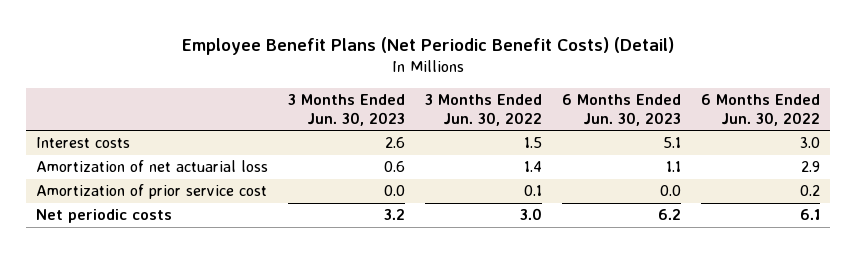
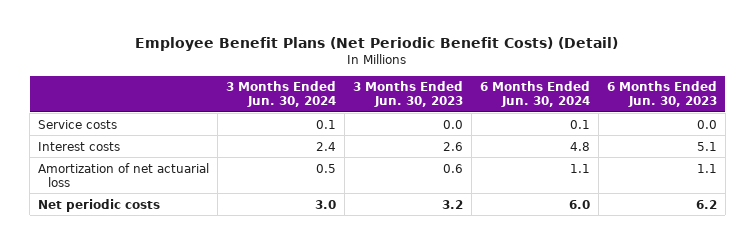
- | 3 Months Ended Jun. 30, 2023 | 3 Months Ended Jun. 30, 2022 | 6 Months Ended Jun. 30, 2023 | 6 Months Ended Jun. 30, 2022
+ | 3 Months Ended Jun. 30, 2024 | 3 Months Ended Jun. 30, 2023 | 6 Months Ended Jun. 30, 2024 | 6 Months Ended Jun. 30, 2023
+ Service costs | 0.1 | 0.0 | 0.1 | 0.0
- Amortization of prior service cost | 0.0 | 0.1 | 0.0 | 0.2

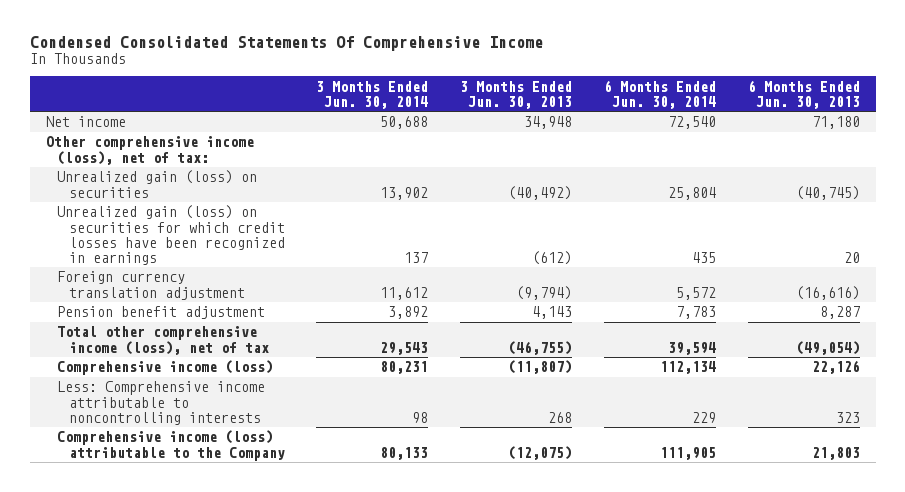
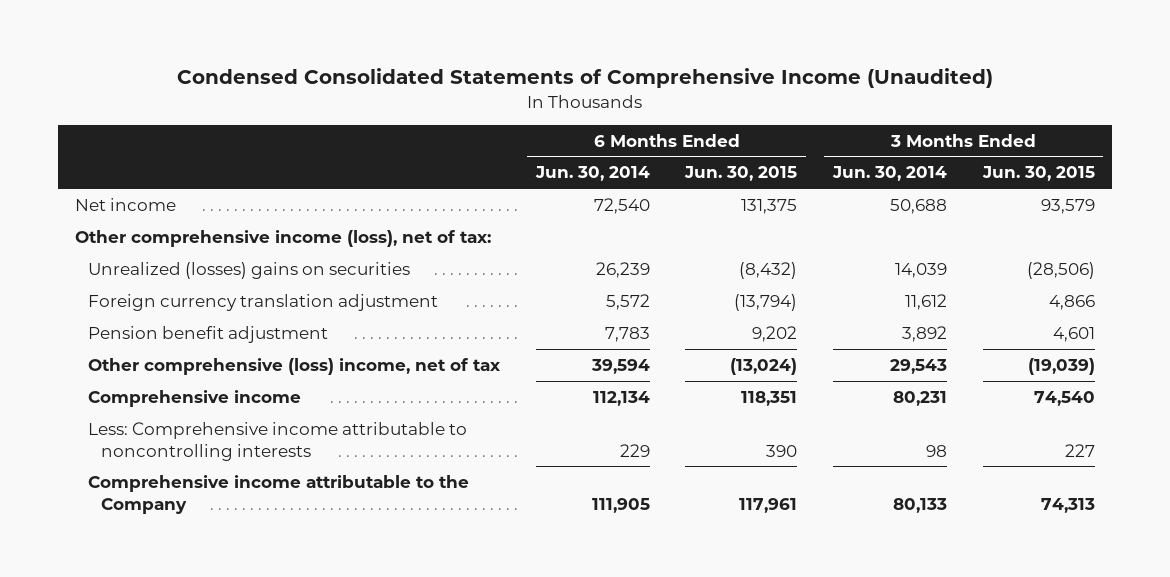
- Condensed Consolidated Statements Of Comprehensive Income
+ Condensed Consolidated Statements of Comprehensive Income (Unaudited)
- | 3 Months Ended Jun. 30, 2014 | 3 Months Ended Jun. 30, 2013 | 6 Months Ended Jun. 30, 2014 | 6 Months Ended Jun. 30, 2013
+ | 6 Months Ended Jun. 30, 2014 | 6 Months Ended Jun. 30, 2015 | 3 Months Ended Jun. 30, 2014 | 3 Months Ended Jun. 30, 2015
- Unrealized gain (loss) on securities | 13,902 | (40,492) | 25,804 | (40,745)
- Unrealized gain (loss) on securities for which credit losses have been recognized in earnings | 137 | (612) | 435 | 20
+ Unrealized (losses) gains on securities | 26,239 | (8,432) | 14,039 | (28,506)
- Total other comprehensive income (loss), net of tax | 29,543 | (46,755) | 39,594 | (49,054)
- Comprehensive income (loss) | 80,231 | (11,807) | 112,134 | 22,126
+ Other comprehensive (loss) income, net of tax | 39,594 | (13,024) | 29,543 | (19,039)
+ Comprehensive income | 112,134 | 118,351 | 80,231 | 74,540
- Comprehensive income (loss) attributable to the Company | 80,133 | (12,075) | 111,905 | 21,803
+ Comprehensive income attributable to the Company | 111,905 | 117,961 | 80,133 | 74,313

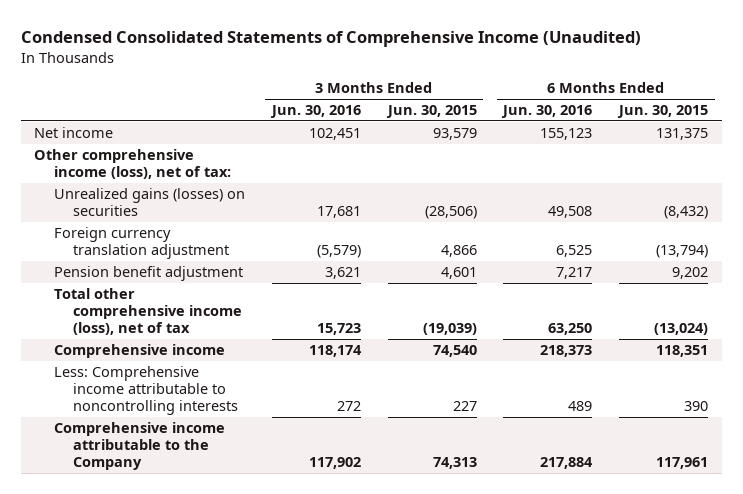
- | 6 Months Ended Jun. 30, 2014 | 6 Months Ended Jun. 30, 2015 | 3 Months Ended Jun. 30, 2014 | 3 Months Ended Jun. 30, 2015
+ | 3 Months Ended Jun. 30, 2016 | 3 Months Ended Jun. 30, 2015 | 6 Months Ended Jun. 30, 2016 | 6 Months Ended Jun. 30, 2015
- Unrealized (losses) gains on securities | 26,239 | (8,432) | 14,039 | (28,506)
+ Unrealized gains (losses) on securities | 17,681 | (28,506) | 49,508 | (8,432)
- Other comprehensive (loss) income, net of tax | 39,594 | (13,024) | 29,543 | (19,039)
+ Total other comprehensive income (loss), net of tax | 15,723 | (19,039) | 63,250 | (13,024)

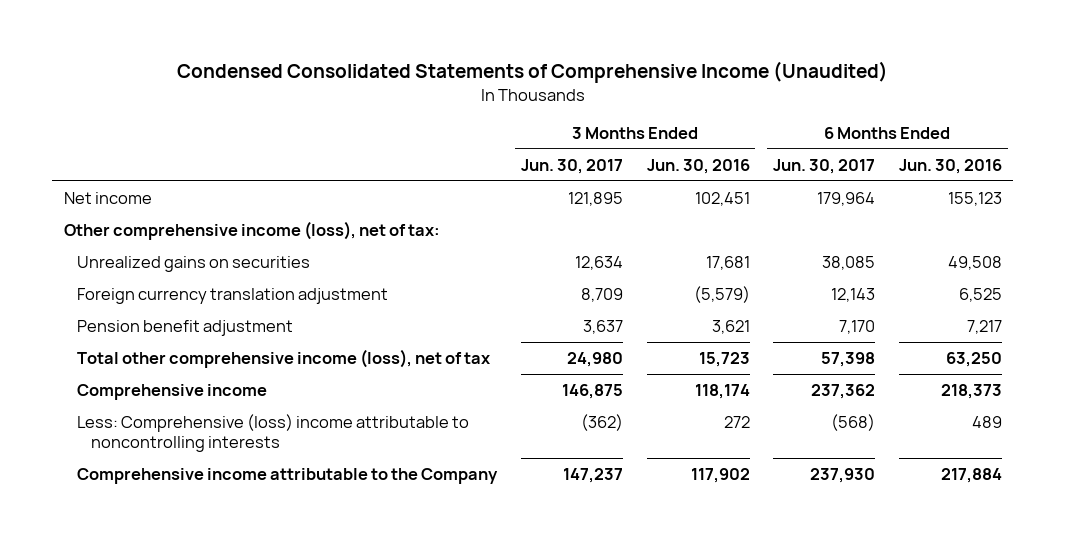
- | 3 Months Ended Jun. 30, 2016 | 3 Months Ended Jun. 30, 2015 | 6 Months Ended Jun. 30, 2016 | 6 Months Ended Jun. 30, 2015
+ | 3 Months Ended Jun. 30, 2017 | 3 Months Ended Jun. 30, 2016 | 6 Months Ended Jun. 30, 2017 | 6 Months Ended Jun. 30, 2016
- Unrealized gains (losses) on securities | 17,681 | (28,506) | 49,508 | (8,432)
+ Unrealized gains on securities | 12,634 | 17,681 | 38,085 | 49,508
- Less: Comprehensive income attributable to noncontrolling interests | 272 | 227 | 489 | 390
+ Less: Comprehensive (loss) income attributable to noncontrolling interests | (362) | 272 | (568) | 489

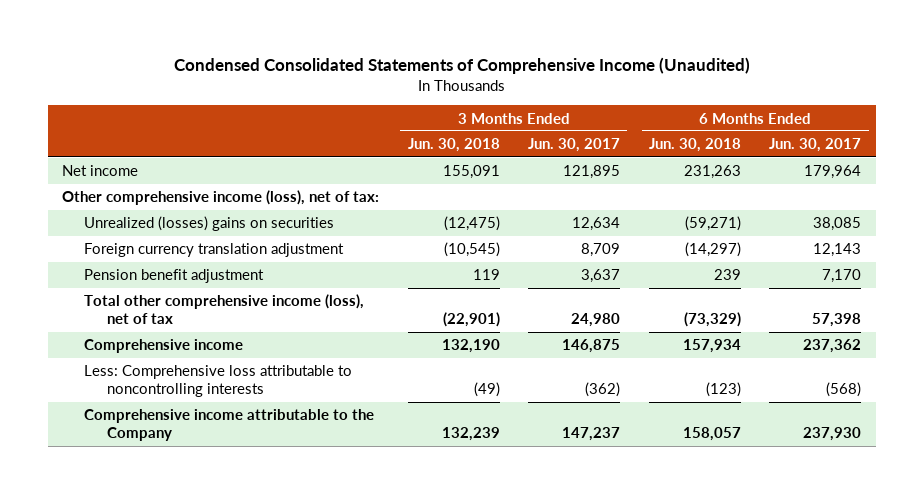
- | 3 Months Ended Jun. 30, 2017 | 3 Months Ended Jun. 30, 2016 | 6 Months Ended Jun. 30, 2017 | 6 Months Ended Jun. 30, 2016
+ | 3 Months Ended Jun. 30, 2018 | 3 Months Ended Jun. 30, 2017 | 6 Months Ended Jun. 30, 2018 | 6 Months Ended Jun. 30, 2017
- Unrealized gains on securities | 12,634 | 17,681 | 38,085 | 49,508
+ Unrealized (losses) gains on securities | (12,475) | 12,634 | (59,271) | 38,085
- Less: Comprehensive (loss) income attributable to noncontrolling interests | (362) | 272 | (568) | 489
+ Less: Comprehensive loss attributable to noncontrolling interests | (49) | (362) | (123) | (568)

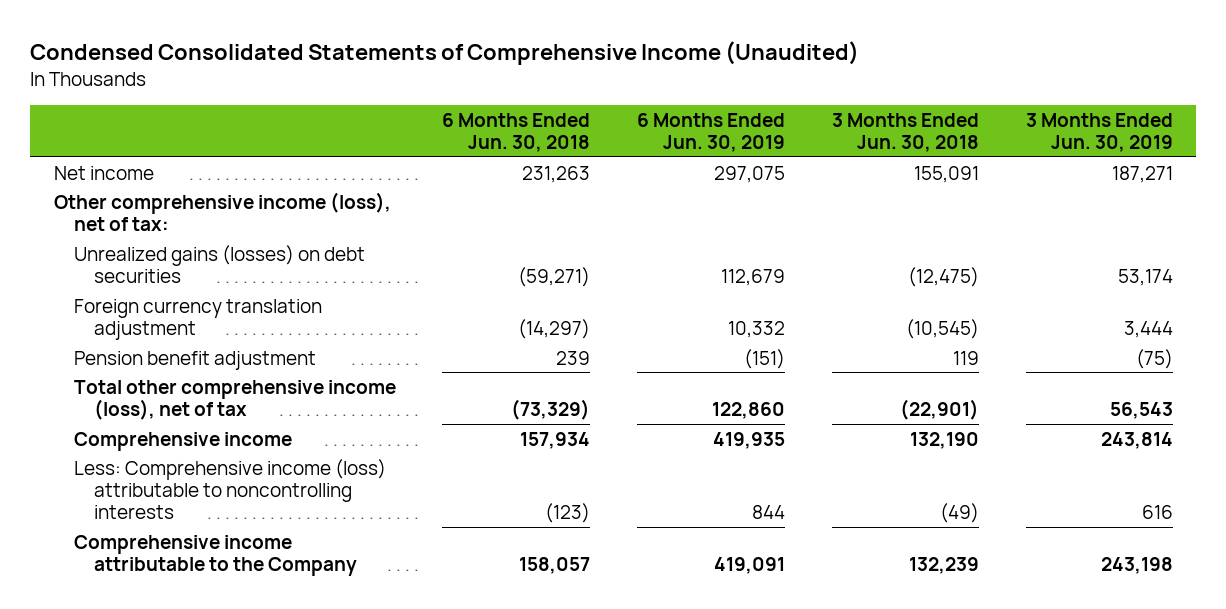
- | 3 Months Ended Jun. 30, 2018 | 3 Months Ended Jun. 30, 2017 | 6 Months Ended Jun. 30, 2018 | 6 Months Ended Jun. 30, 2017
+ | 6 Months Ended Jun. 30, 2018 | 6 Months Ended Jun. 30, 2019 | 3 Months Ended Jun. 30, 2018 | 3 Months Ended Jun. 30, 2019
- Unrealized (losses) gains on securities | (12,475) | 12,634 | (59,271) | 38,085
+ Unrealized gains (losses) on debt securities | (59,271) | 112,679 | (12,475) | 53,174
- Less: Comprehensive loss attributable to noncontrolling interests | (49) | (362) | (123) | (568)
+ Less: Comprehensive income (loss) attributable to noncontrolling interests | (123) | 844 | (49) | 616

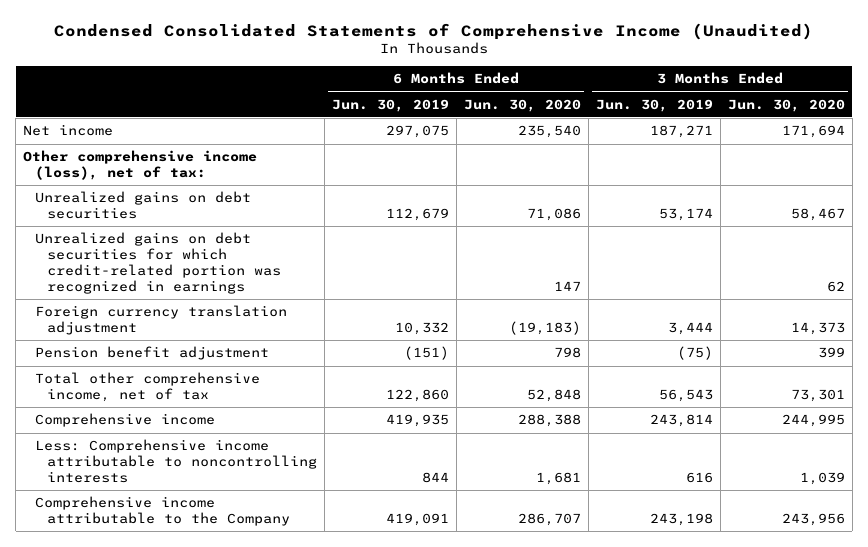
- | 6 Months Ended Jun. 30, 2018 | 6 Months Ended Jun. 30, 2019 | 3 Months Ended Jun. 30, 2018 | 3 Months Ended Jun. 30, 2019
+ | 6 Months Ended Jun. 30, 2019 | 6 Months Ended Jun. 30, 2020 | 3 Months Ended Jun. 30, 2019 | 3 Months Ended Jun. 30, 2020
- Unrealized gains (losses) on debt securities | (59,271) | 112,679 | (12,475) | 53,174
+ Unrealized gains on debt securities | 112,679 | 71,086 | 53,174 | 58,467
+ Unrealized gains on debt securities for which credit-related portion was recognized in earnings | | 147 | | 62
- Total other comprehensive income (loss), net of tax | (73,329) | 122,860 | (22,901) | 56,543
+ Total other comprehensive income, net of tax | 122,860 | 52,848 | 56,543 | 73,301
- Less: Comprehensive income (loss) attributable to noncontrolling interests | (123) | 844 | (49) | 616
+ Less: Comprehensive income attributable to noncontrolling interests | 844 | 1,681 | 616 | 1,039

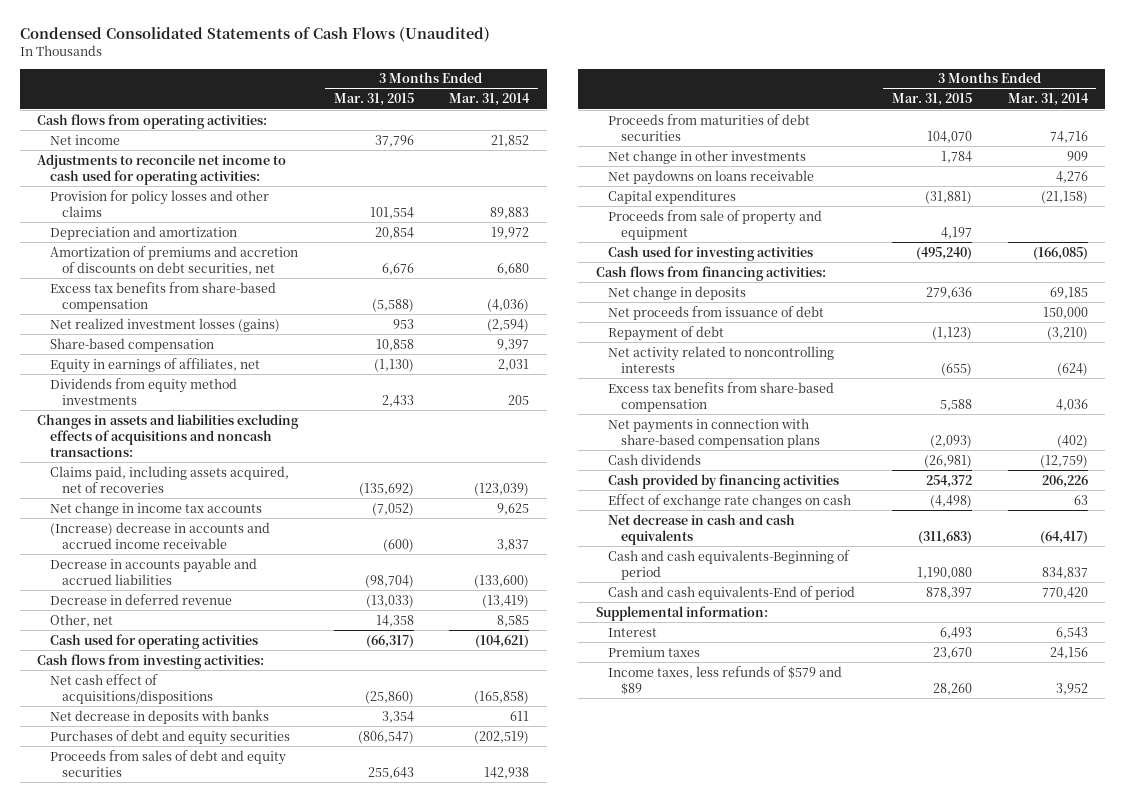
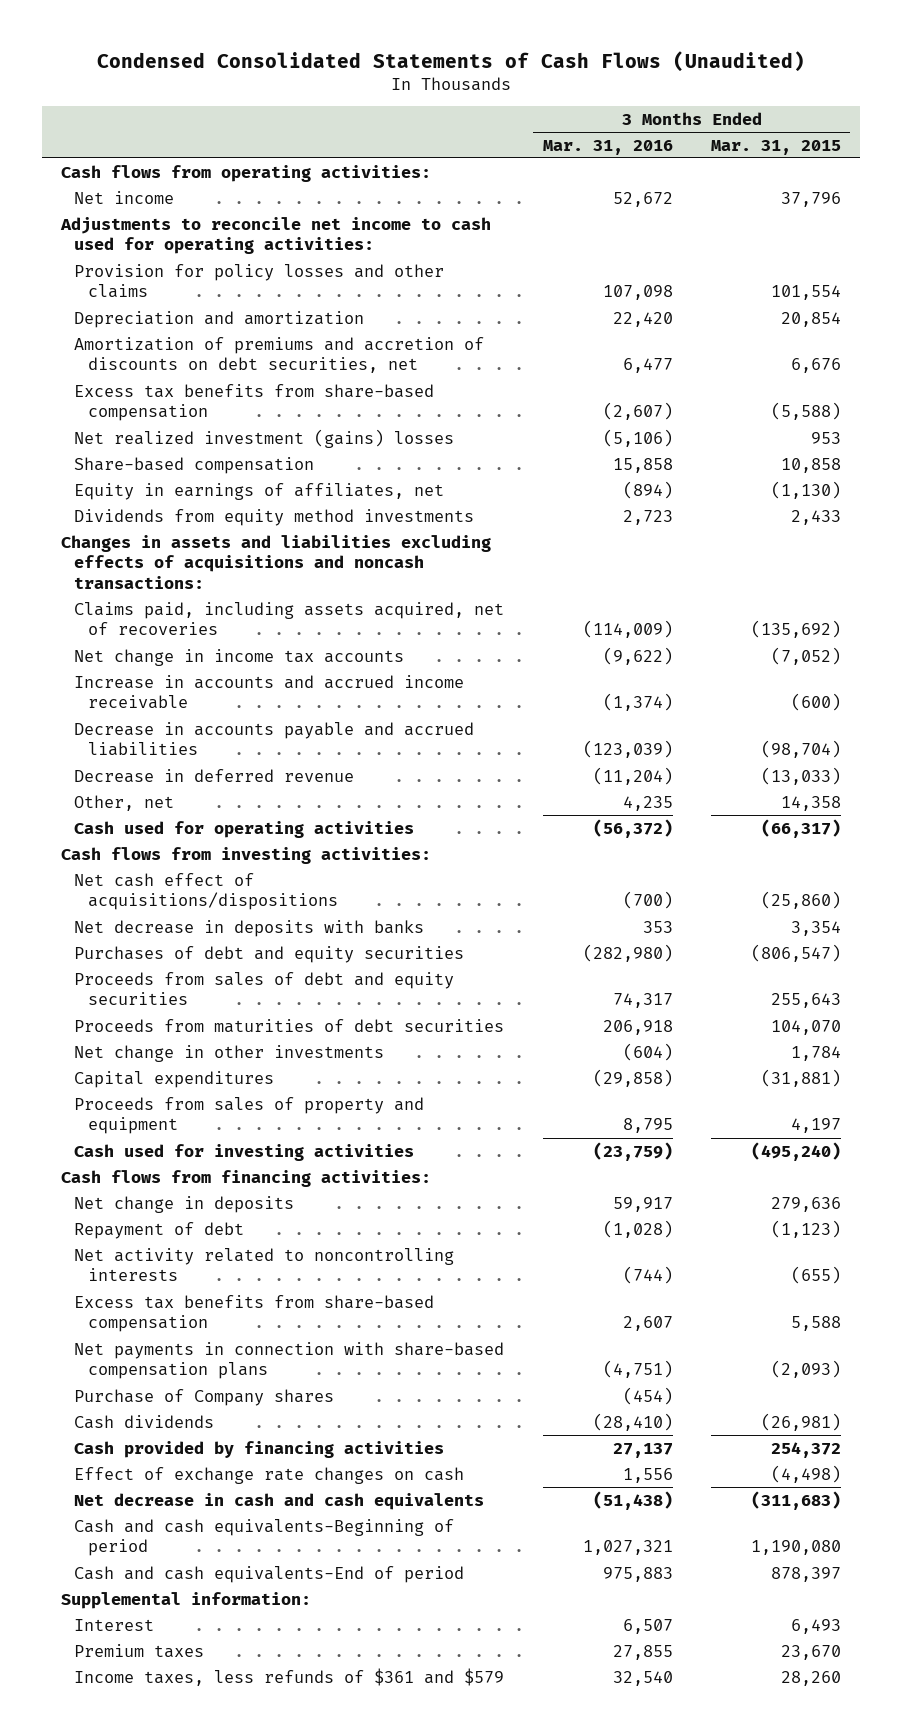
- | 3 Months Ended Mar. 31, 2015 | 3 Months Ended Mar. 31, 2014
+ | 3 Months Ended Mar. 31, 2016 | 3 Months Ended Mar. 31, 2015
- Net realized investment losses (gains) | 953 | (2,594)
+ Net realized investment (gains) losses | (5,106) | 953
- (Increase) decrease in accounts and accrued income receivable | (600) | 3,837
+ Increase in accounts and accrued income receivable | (1,374) | (600)
- Net paydowns on loans receivable | | 4,276
- Proceeds from sale of property and equipment | 4,197 |
+ Proceeds from sales of property and equipment | 8,795 | 4,197
- Net proceeds from issuance of debt | | 150,000
+ Purchase of Company shares | (454) |
- Income taxes, less refunds of $579 and $89 | 28,260 | 3,952
+ Income taxes, less refunds of $361 and $579 | 32,540 | 28,260

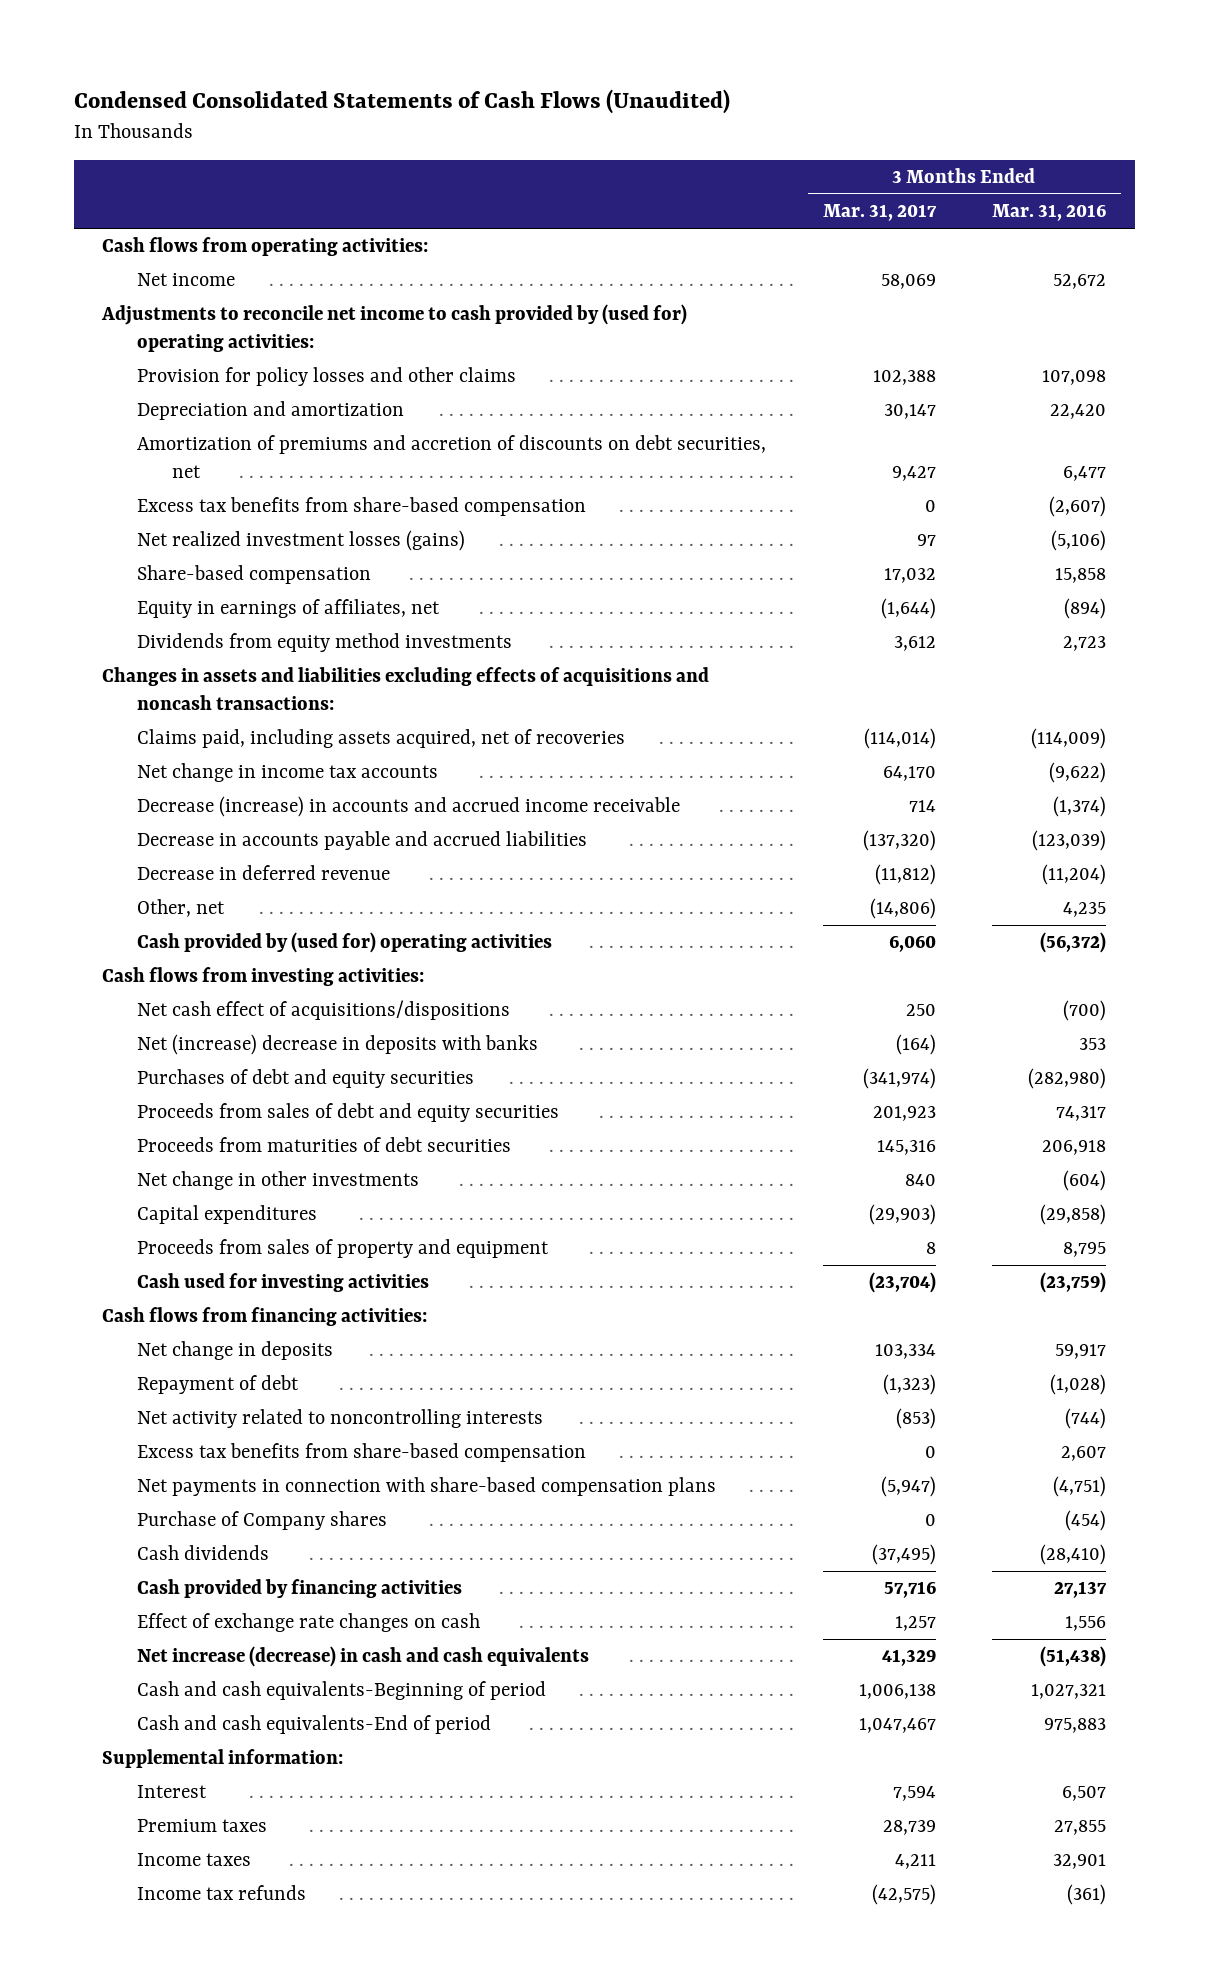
- | 3 Months Ended Mar. 31, 2016 | 3 Months Ended Mar. 31, 2015
+ | 3 Months Ended Mar. 31, 2017 | 3 Months Ended Mar. 31, 2016
- Adjustments to reconcile net income to cash used for operating activities:
+ Adjustments to reconcile net income to cash provided by (used for) operating activities:
- Net realized investment (gains) losses | (5,106) | 953
+ Net realized investment losses (gains) | 97 | (5,106)
- Increase in accounts and accrued income receivable | (1,374) | (600)
+ Decrease (increase) in accounts and accrued income receivable | 714 | (1,374)
- Cash used for operating activities | (56,372) | (66,317)
+ Cash provided by (used for) operating activities | 6,060 | (56,372)
- Net decrease in deposits with banks | 353 | 3,354
+ Net (increase) decrease in deposits with banks | (164) | 353
- Net decrease in cash and cash equivalents | (51,438) | (311,683)
+ Net increase (decrease) in cash and cash equivalents | 41,329 | (51,438)
- Income taxes, less refunds of $361 and $579 | 32,540 | 28,260
+ Income taxes | 4,211 | 32,901
+ Income tax refunds | (42,575) | (361)

